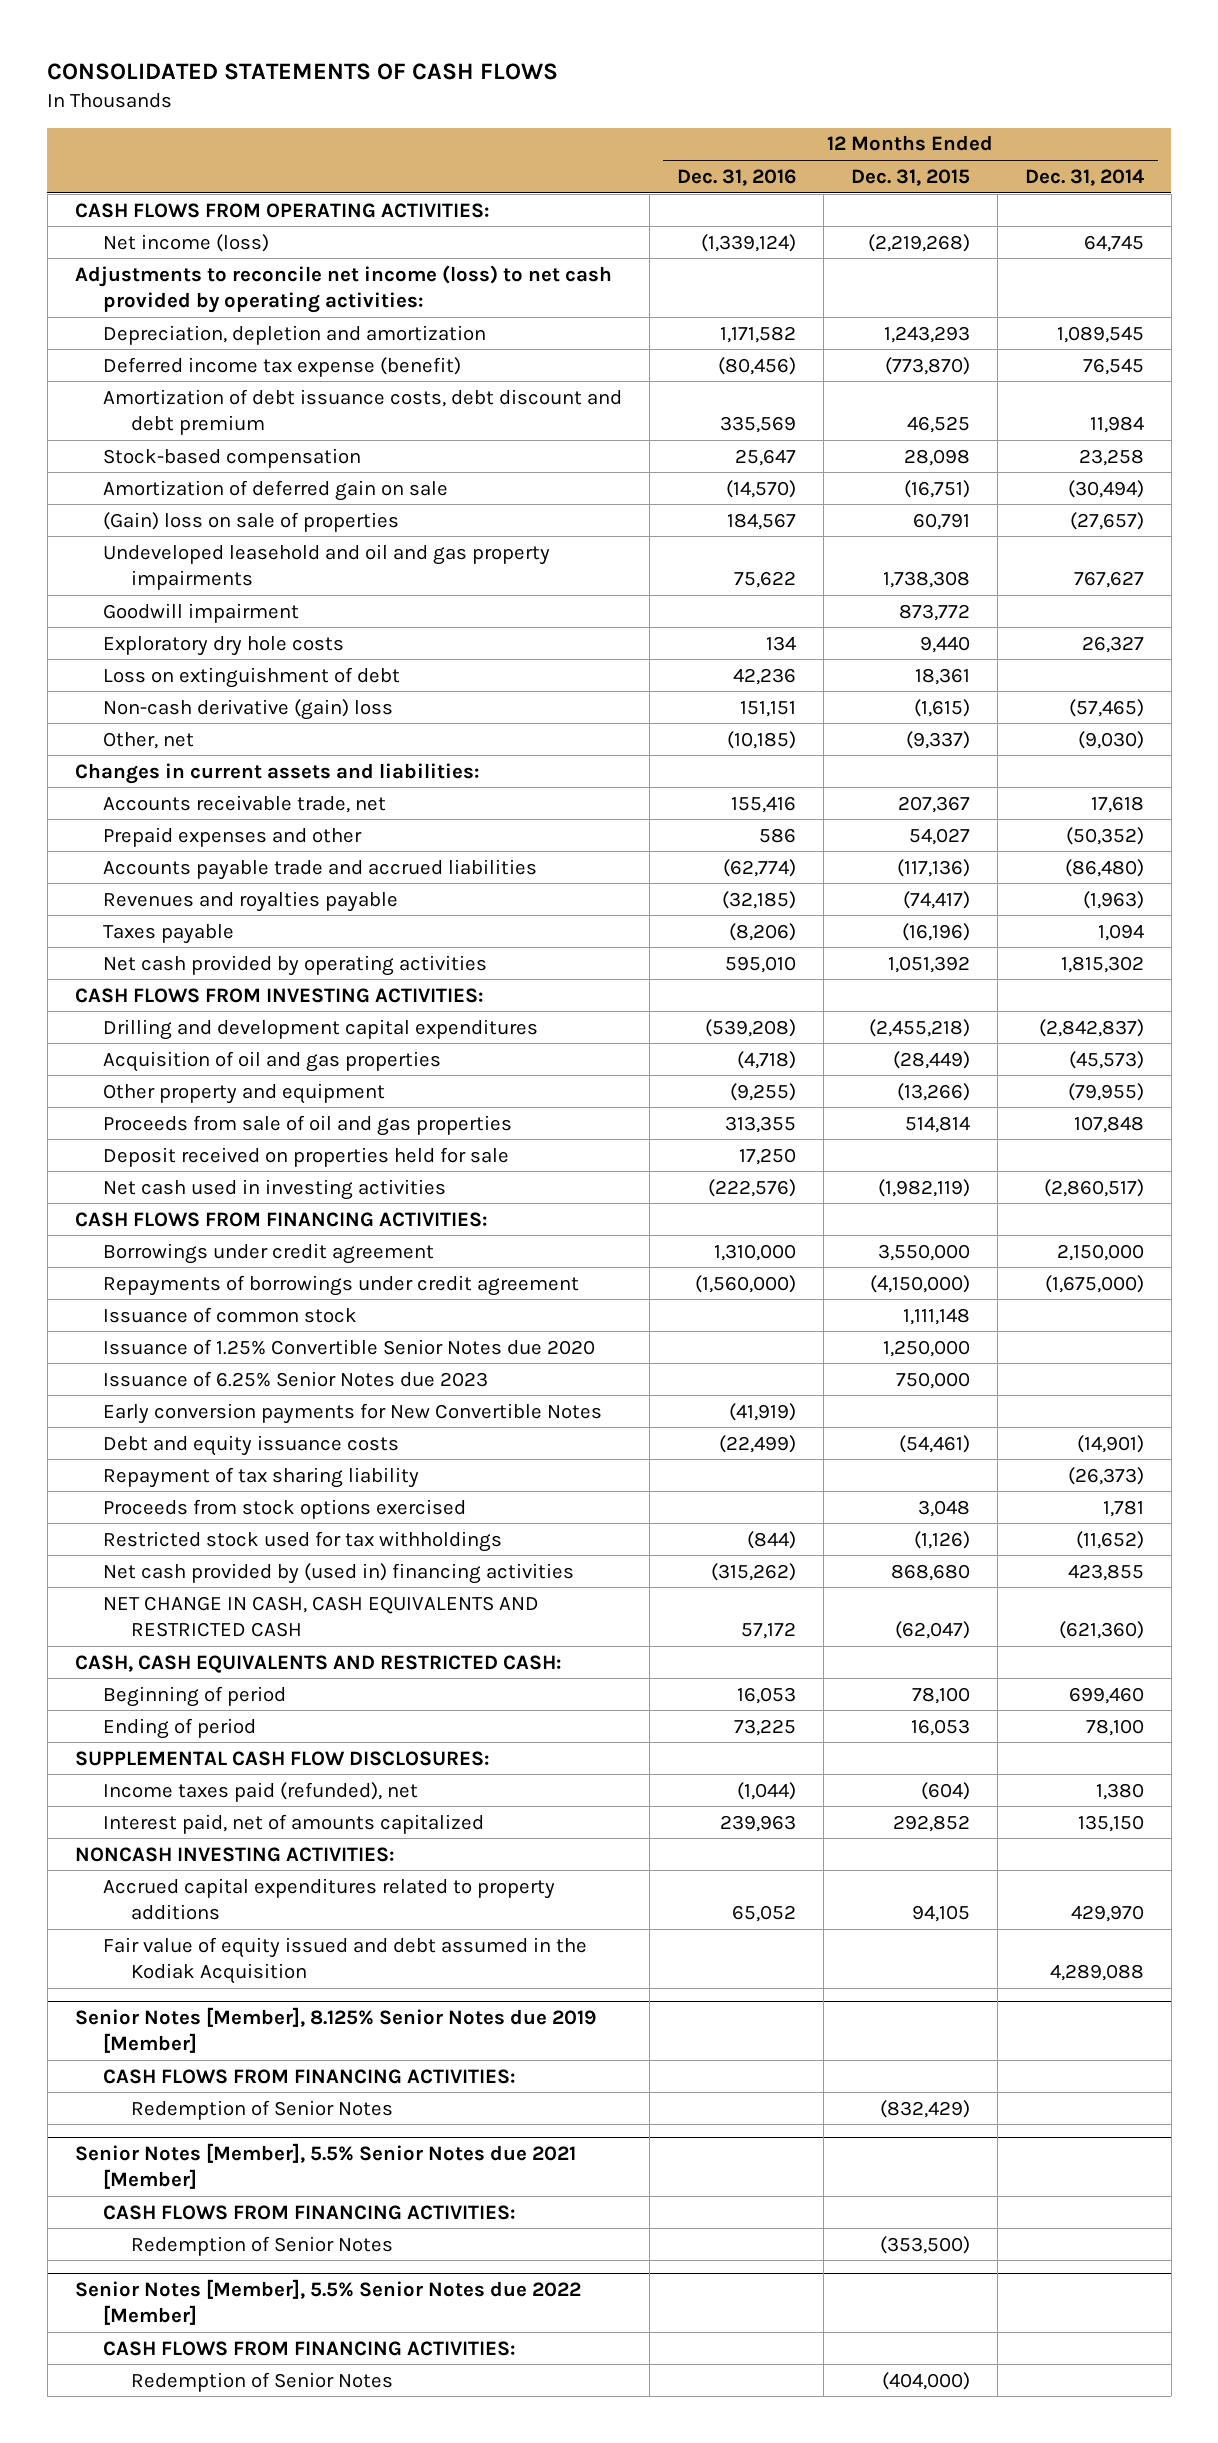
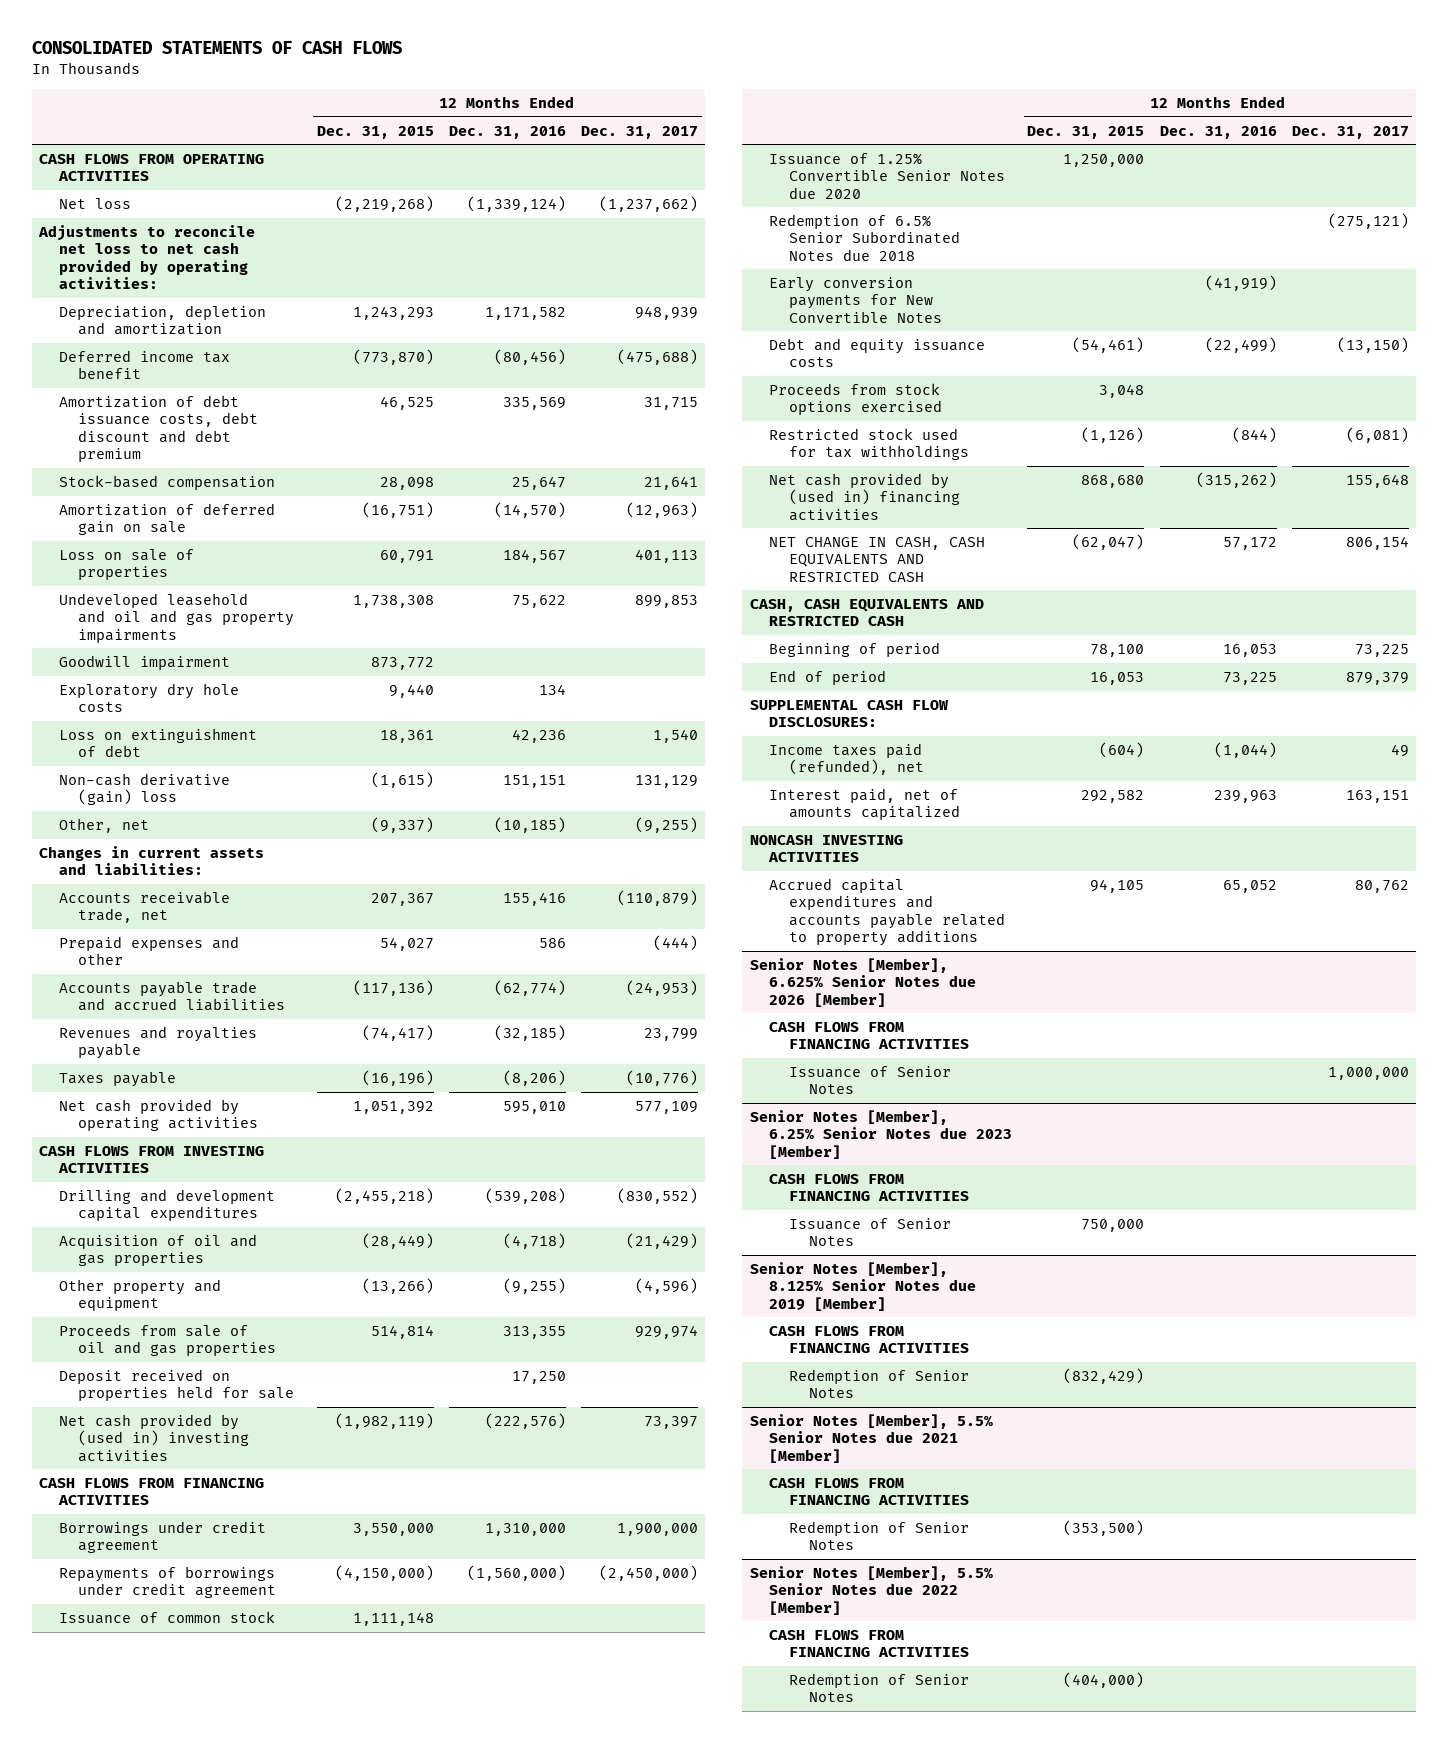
- | 12 Months Ended Dec. 31, 2016 | 12 Months Ended Dec. 31, 2015 | 12 Months Ended Dec. 31, 2014
+ | 12 Months Ended Dec. 31, 2015 | 12 Months Ended Dec. 31, 2016 | 12 Months Ended Dec. 31, 2017
- CASH FLOWS FROM OPERATING ACTIVITIES:
- Net income (loss) | (1,339,124) | (2,219,268) | 64,745
- Adjustments to reconcile net income (loss) to net cash provided by operating activities:
+ CASH FLOWS FROM OPERATING ACTIVITIES
+ Net loss | (2,219,268) | (1,339,124) | (1,237,662)
+ Adjustments to reconcile net loss to net cash provided by operating activities:
- Deferred income tax expense (benefit) | (80,456) | (773,870) | 76,545
+ Deferred income tax benefit | (773,870) | (80,456) | (475,688)
- (Gain) loss on sale of properties | 184,567 | 60,791 | (27,657)
+ Loss on sale of properties | 60,791 | 184,567 | 401,113
- CASH FLOWS FROM INVESTING ACTIVITIES:
+ CASH FLOWS FROM INVESTING ACTIVITIES
- Net cash used in investing activities | (222,576) | (1,982,119) | (2,860,517)
- CASH FLOWS FROM FINANCING ACTIVITIES:
+ Net cash provided by (used in) investing activities | (1,982,119) | (222,576) | 73,397
+ CASH FLOWS FROM FINANCING ACTIVITIES
- Issuance of 6.25% Senior Notes due 2023 | | 750,000 |
+ Redemption of 6.5% Senior Subordinated Notes due 2018 | | | (275,121)
- Repayment of tax sharing liability | | | (26,373)
- CASH, CASH EQUIVALENTS AND RESTRICTED CASH:
+ CASH, CASH EQUIVALENTS AND RESTRICTED CASH
- Ending of period | 73,225 | 16,053 | 78,100
+ End of period | 16,053 | 73,225 | 879,379
- Interest paid, net of amounts capitalized | 239,963 | 292,852 | 135,150
- NONCASH INVESTING ACTIVITIES:
- Accrued capital expenditures related to property additions | 65,052 | 94,105 | 429,970
- Fair value of equity issued and debt assumed in the Kodiak Acquisition | | | 4,289,088
+ Interest paid, net of amounts capitalized | 292,582 | 239,963 | 163,151
+ NONCASH INVESTING ACTIVITIES
+ Accrued capital expenditures and accounts payable related to property additions | 94,105 | 65,052 | 80,762
+ Senior Notes [Member], 6.625% Senior Notes due 2026 [Member]
+ CASH FLOWS FROM FINANCING ACTIVITIES
+ Issuance of Senior Notes | | | 1,000,000
+ Senior Notes [Member], 6.25% Senior Notes due 2023 [Member]
+ CASH FLOWS FROM FINANCING ACTIVITIES
+ Issuance of Senior Notes | 750,000 | |
@ Senior Notes [Member], 8.125% Senior Notes due 2019 [Member]
- CASH FLOWS FROM FINANCING ACTIVITIES:
+ CASH FLOWS FROM FINANCING ACTIVITIES
@ Senior Notes [Member], 5.5% Senior Notes due 2021 [Member]
- CASH FLOWS FROM FINANCING ACTIVITIES:
+ CASH FLOWS FROM FINANCING ACTIVITIES
@ Senior Notes [Member], 5.5% Senior Notes due 2022 [Member]
- CASH FLOWS FROM FINANCING ACTIVITIES:
+ CASH FLOWS FROM FINANCING ACTIVITIES

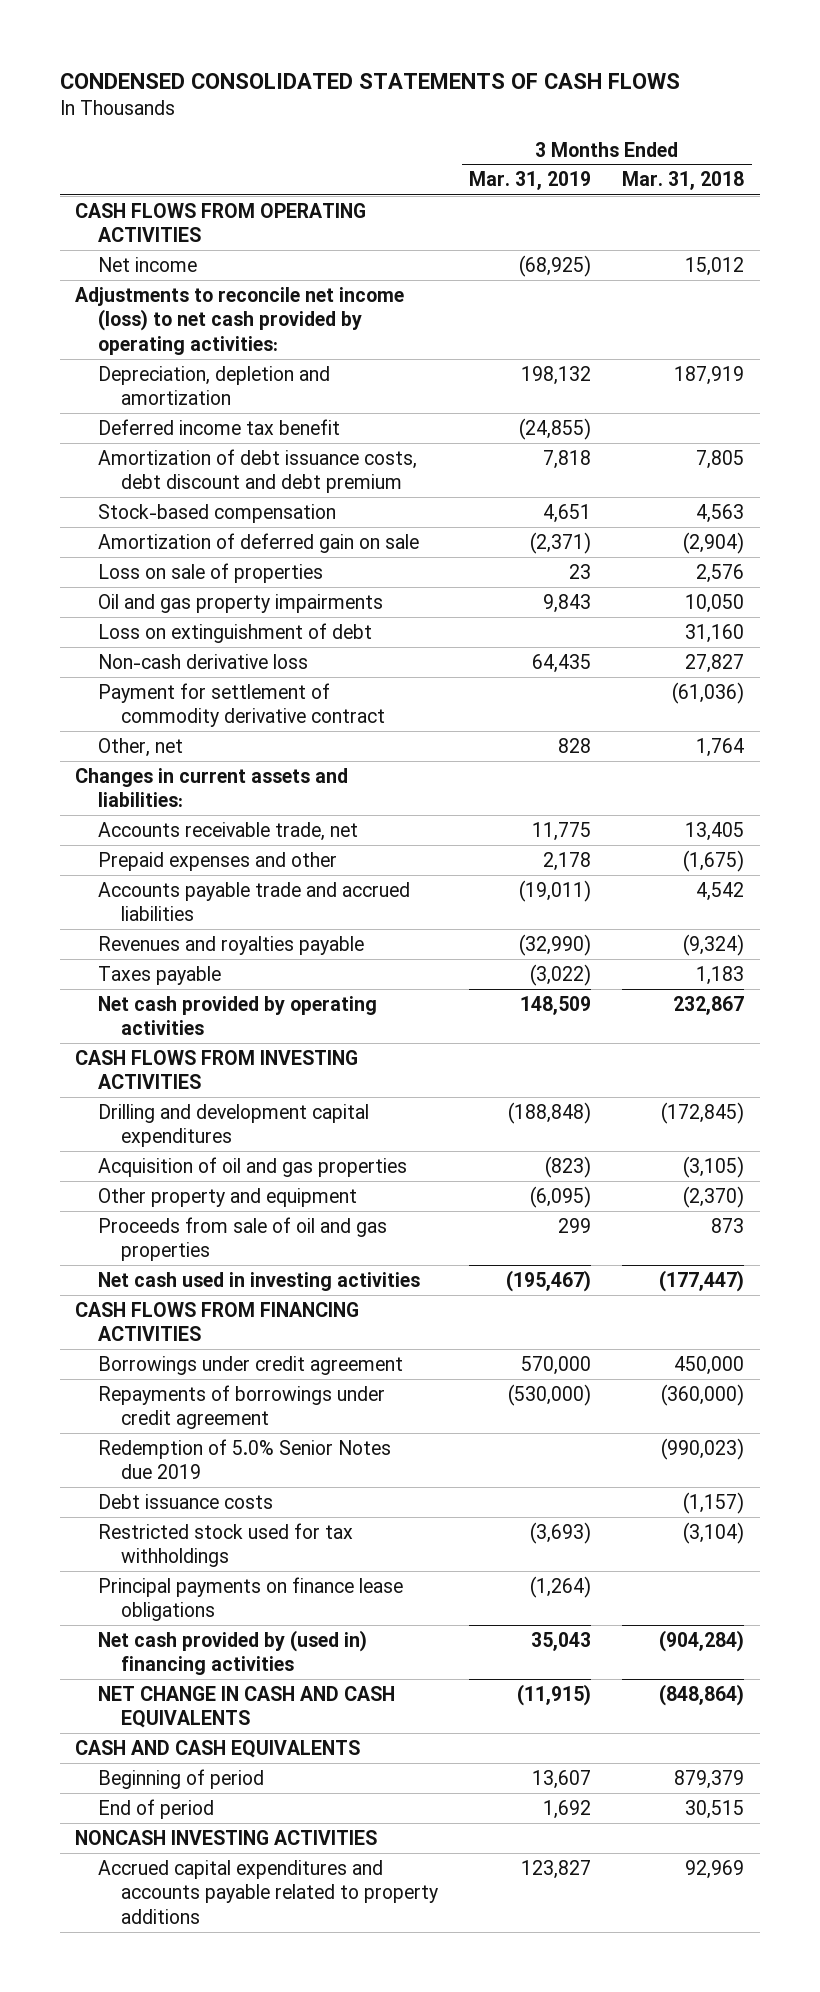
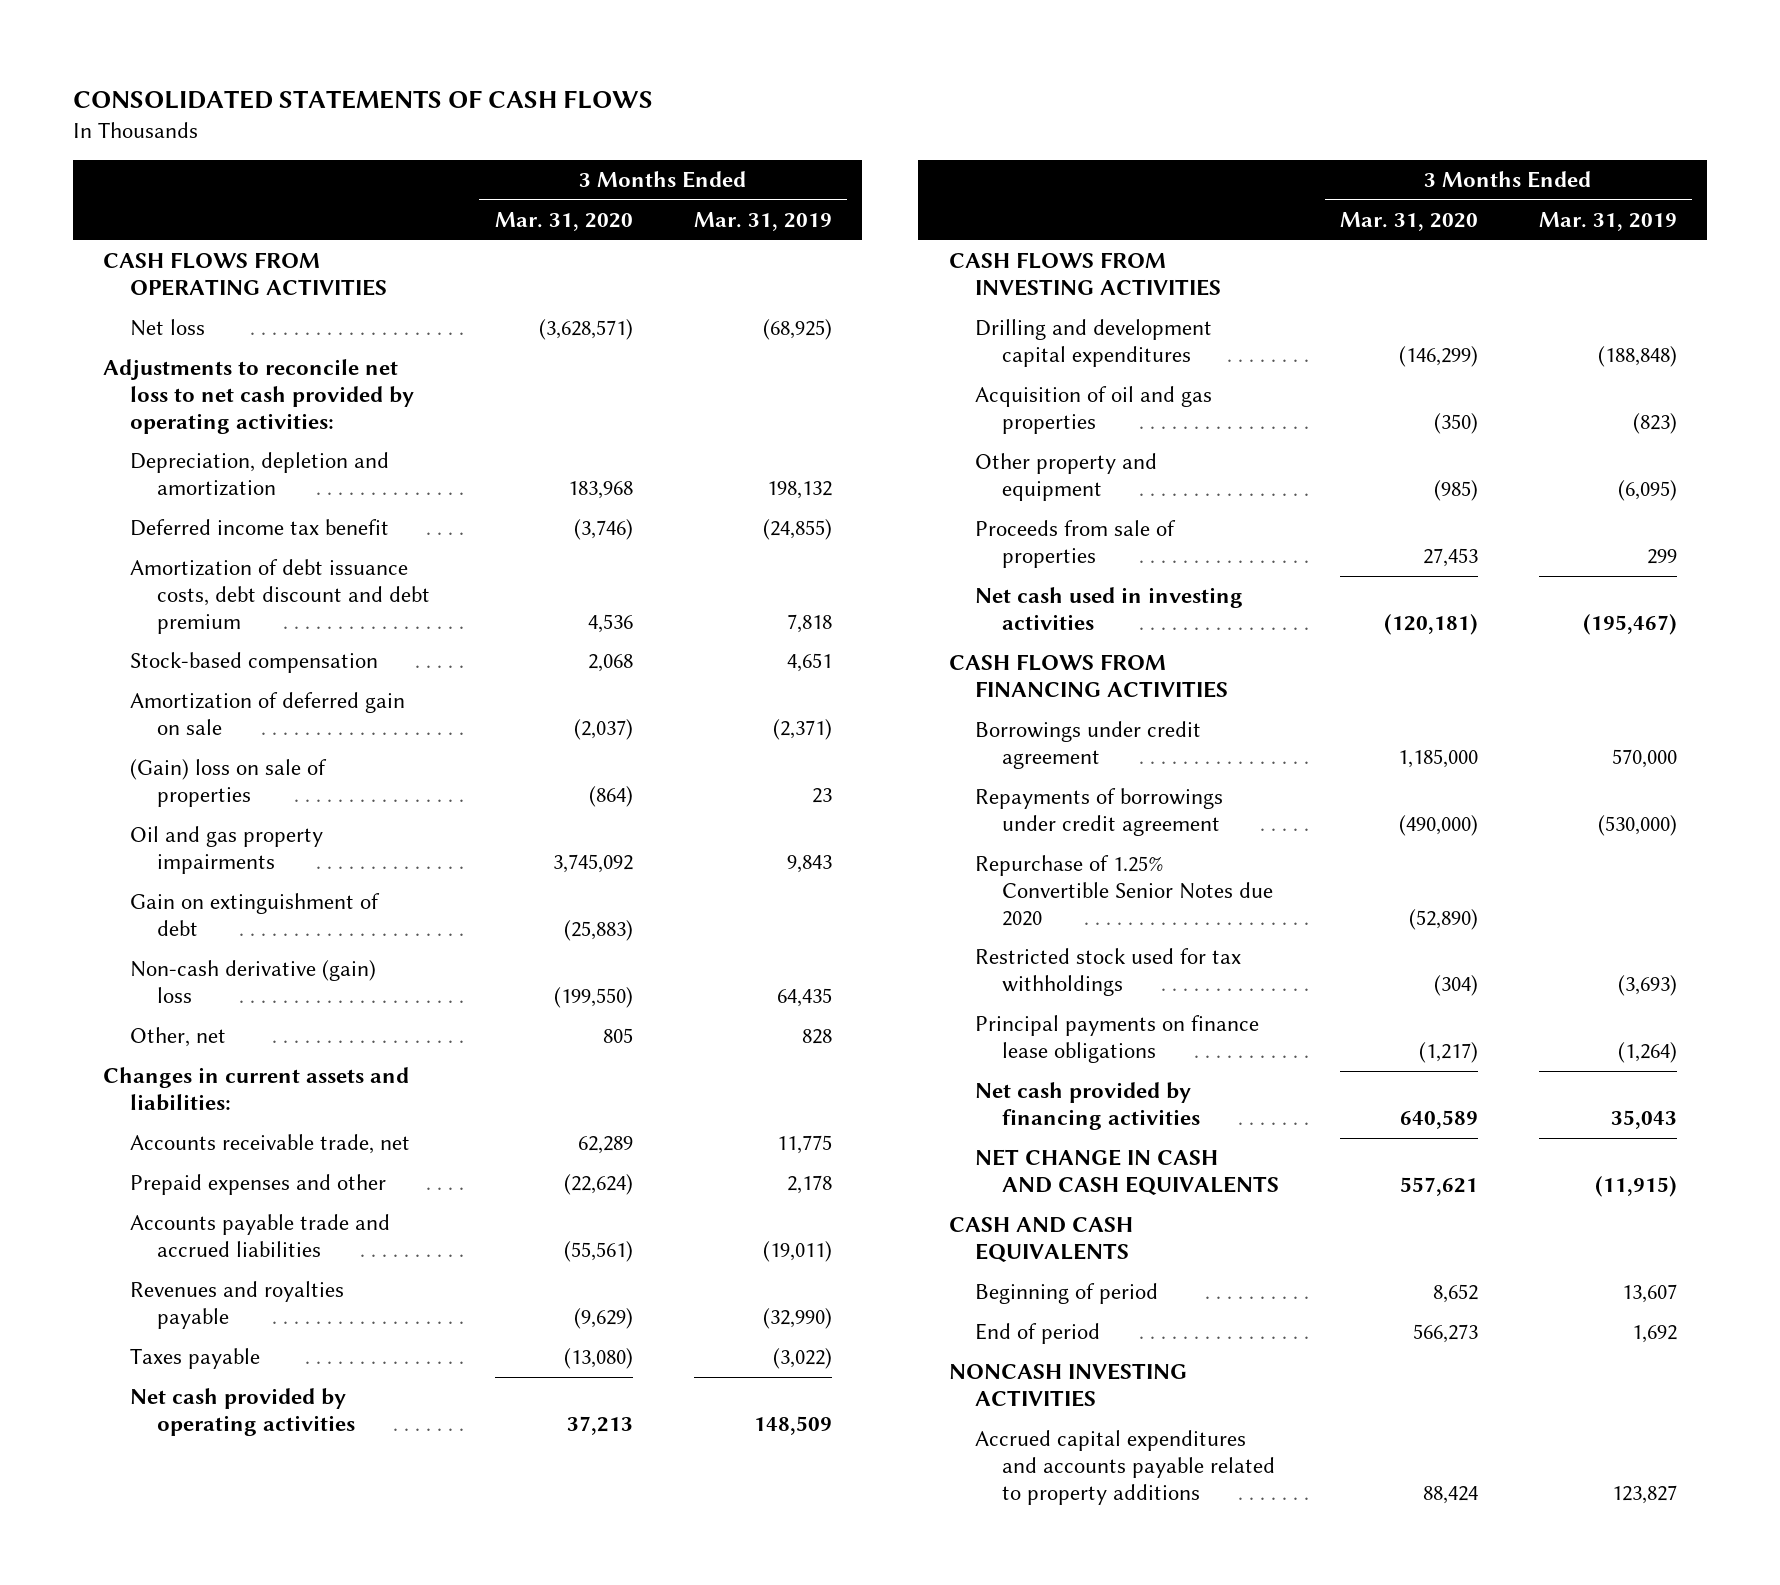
- CONDENSED CONSOLIDATED STATEMENTS OF CASH FLOWS
+ CONSOLIDATED STATEMENTS OF CASH FLOWS
- | 3 Months Ended Mar. 31, 2019 | 3 Months Ended Mar. 31, 2018
+ | 3 Months Ended Mar. 31, 2020 | 3 Months Ended Mar. 31, 2019
- Net income | (68,925) | 15,012
- Adjustments to reconcile net income (loss) to net cash provided by operating activities:
+ Net loss | (3,628,571) | (68,925)
+ Adjustments to reconcile net loss to net cash provided by operating activities:
- Loss on sale of properties | 23 | 2,576
+ (Gain) loss on sale of properties | (864) | 23
- Loss on extinguishment of debt | | 31,160
- Non-cash derivative loss | 64,435 | 27,827
- Payment for settlement of commodity derivative contract | | (61,036)
+ Gain on extinguishment of debt | (25,883) |
+ Non-cash derivative (gain) loss | (199,550) | 64,435
- Proceeds from sale of oil and gas properties | 299 | 873
+ Proceeds from sale of properties | 27,453 | 299
- Redemption of 5.0% Senior Notes due 2019 | | (990,023)
- Debt issuance costs | | (1,157)
+ Repurchase of 1.25% Convertible Senior Notes due 2020 | (52,890) |
- Net cash provided by (used in) financing activities | 35,043 | (904,284)
+ Net cash provided by financing activities | 640,589 | 35,043

